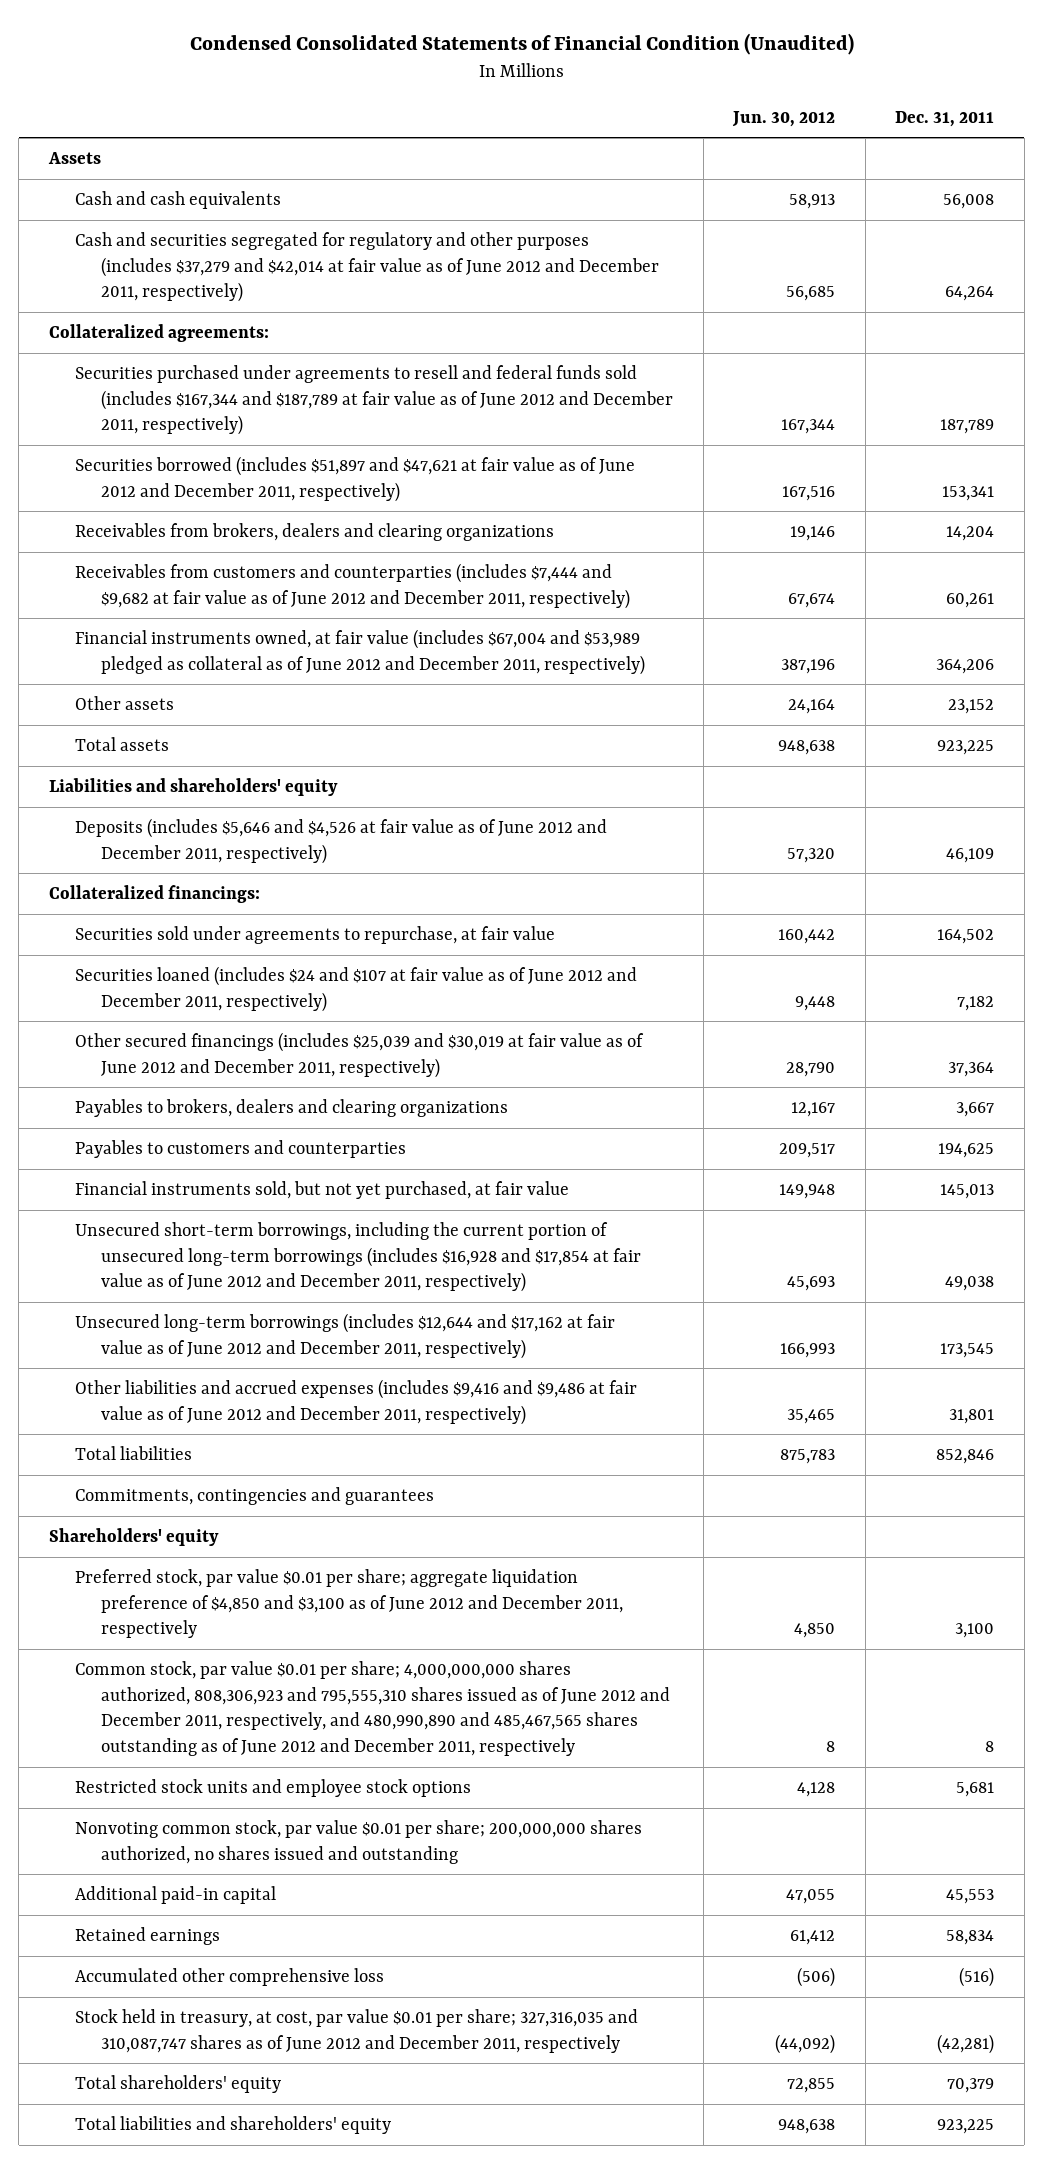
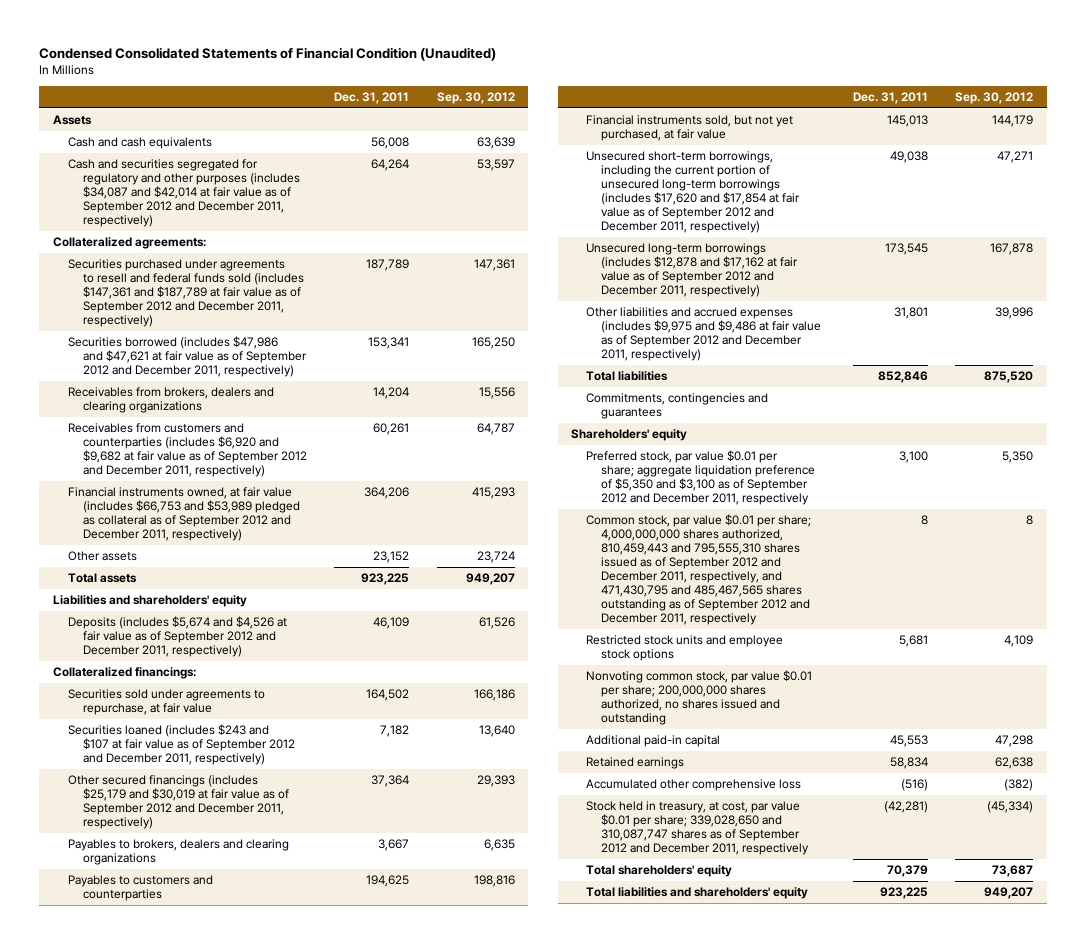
- | Jun. 30, 2012 | Dec. 31, 2011
+ | Dec. 31, 2011 | Sep. 30, 2012
- Cash and securities segregated for regulatory and other purposes (includes $37,279 and $42,014 at fair value as of June 2012 and December 2011, respectively) | 56,685 | 64,264
+ Cash and securities segregated for regulatory and other purposes (includes $34,087 and $42,014 at fair value as of September 2012 and December 2011, respectively) | 64,264 | 53,597
- Securities purchased under agreements to resell and federal funds sold (includes $167,344 and $187,789 at fair value as of June 2012 and December 2011, respectively) | 167,344 | 187,789
- Securities borrowed (includes $51,897 and $47,621 at fair value as of June 2012 and December 2011, respectively) | 167,516 | 153,341
+ Securities purchased under agreements to resell and federal funds sold (includes $147,361 and $187,789 at fair value as of September 2012 and December 2011, respectively) | 187,789 | 147,361
+ Securities borrowed (includes $47,986 and $47,621 at fair value as of September 2012 and December 2011, respectively) | 153,341 | 165,250
- Receivables from customers and counterparties (includes $7,444 and $9,682 at fair value as of June 2012 and December 2011, respectively) | 67,674 | 60,261
- Financial instruments owned, at fair value (includes $67,004 and $53,989 pledged as collateral as of June 2012 and December 2011, respectively) | 387,196 | 364,206
+ Receivables from customers and counterparties (includes $6,920 and $9,682 at fair value as of September 2012 and December 2011, respectively) | 60,261 | 64,787
+ Financial instruments owned, at fair value (includes $66,753 and $53,989 pledged as collateral as of September 2012 and December 2011, respectively) | 364,206 | 415,293
- Deposits (includes $5,646 and $4,526 at fair value as of June 2012 and December 2011, respectively) | 57,320 | 46,109
+ Deposits (includes $5,674 and $4,526 at fair value as of September 2012 and December 2011, respectively) | 46,109 | 61,526
- Securities loaned (includes $24 and $107 at fair value as of June 2012 and December 2011, respectively) | 9,448 | 7,182
- Other secured financings (includes $25,039 and $30,019 at fair value as of June 2012 and December 2011, respectively) | 28,790 | 37,364
+ Securities loaned (includes $243 and $107 at fair value as of September 2012 and December 2011, respectively) | 7,182 | 13,640
+ Other secured financings (includes $25,179 and $30,019 at fair value as of September 2012 and December 2011, respectively) | 37,364 | 29,393
- Unsecured short-term borrowings, including the current portion of unsecured long-term borrowings (includes $16,928 and $17,854 at fair value as of June 2012 and December 2011, respectively) | 45,693 | 49,038
- Unsecured long-term borrowings (includes $12,644 and $17,162 at fair value as of June 2012 and December 2011, respectively) | 166,993 | 173,545
- Other liabilities and accrued expenses (includes $9,416 and $9,486 at fair value as of June 2012 and December 2011, respectively) | 35,465 | 31,801
+ Unsecured short-term borrowings, including the current portion of unsecured long-term borrowings (includes $17,620 and $17,854 at fair value as of September 2012 and December 2011, respectively) | 49,038 | 47,271
+ Unsecured long-term borrowings (includes $12,878 and $17,162 at fair value as of September 2012 and December 2011, respectively) | 173,545 | 167,878
+ Other liabilities and accrued expenses (includes $9,975 and $9,486 at fair value as of September 2012 and December 2011, respectively) | 31,801 | 39,996
- Preferred stock, par value $0.01 per share; aggregate liquidation preference of $4,850 and $3,100 as of June 2012 and December 2011, respectively | 4,850 | 3,100
- Common stock, par value $0.01 per share; 4,000,000,000 shares authorized, 808,306,923 and 795,555,310 shares issued as of June 2012 and December 2011, respectively, and 480,990,890 and 485,467,565 shares outstanding as of June 2012 and December 2011, respectively | 8 | 8
+ Preferred stock, par value $0.01 per share; aggregate liquidation preference of $5,350 and $3,100 as of September 2012 and December 2011, respectively | 3,100 | 5,350
+ Common stock, par value $0.01 per share; 4,000,000,000 shares authorized, 810,459,443 and 795,555,310 shares issued as of September 2012 and December 2011, respectively, and 471,430,795 and 485,467,565 shares outstanding as of September 2012 and December 2011, respectively | 8 | 8
- Stock held in treasury, at cost, par value $0.01 per share; 327,316,035 and 310,087,747 shares as of June 2012 and December 2011, respectively | (44,092) | (42,281)
+ Stock held in treasury, at cost, par value $0.01 per share; 339,028,650 and 310,087,747 shares as of September 2012 and December 2011, respectively | (42,281) | (45,334)

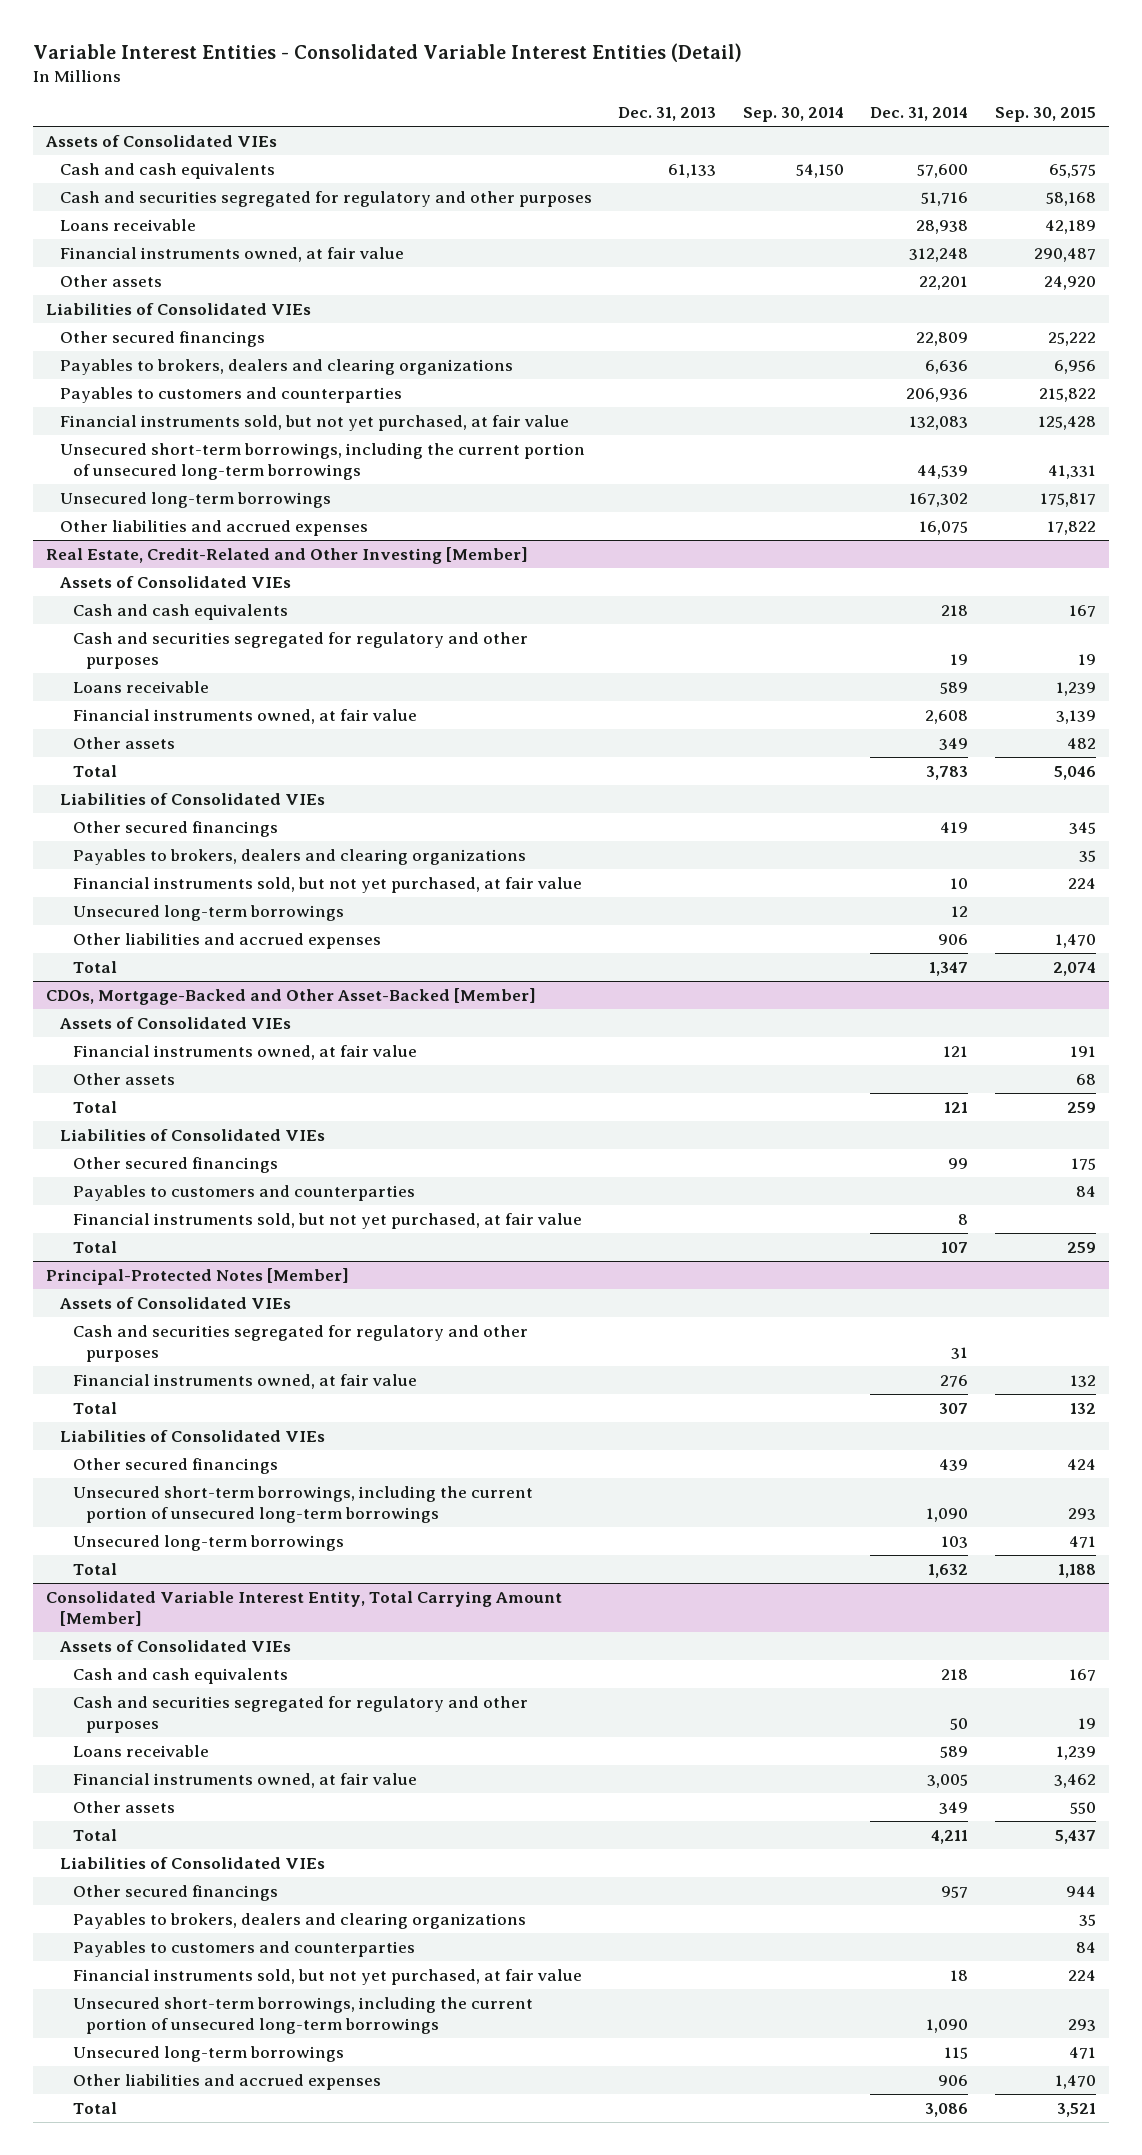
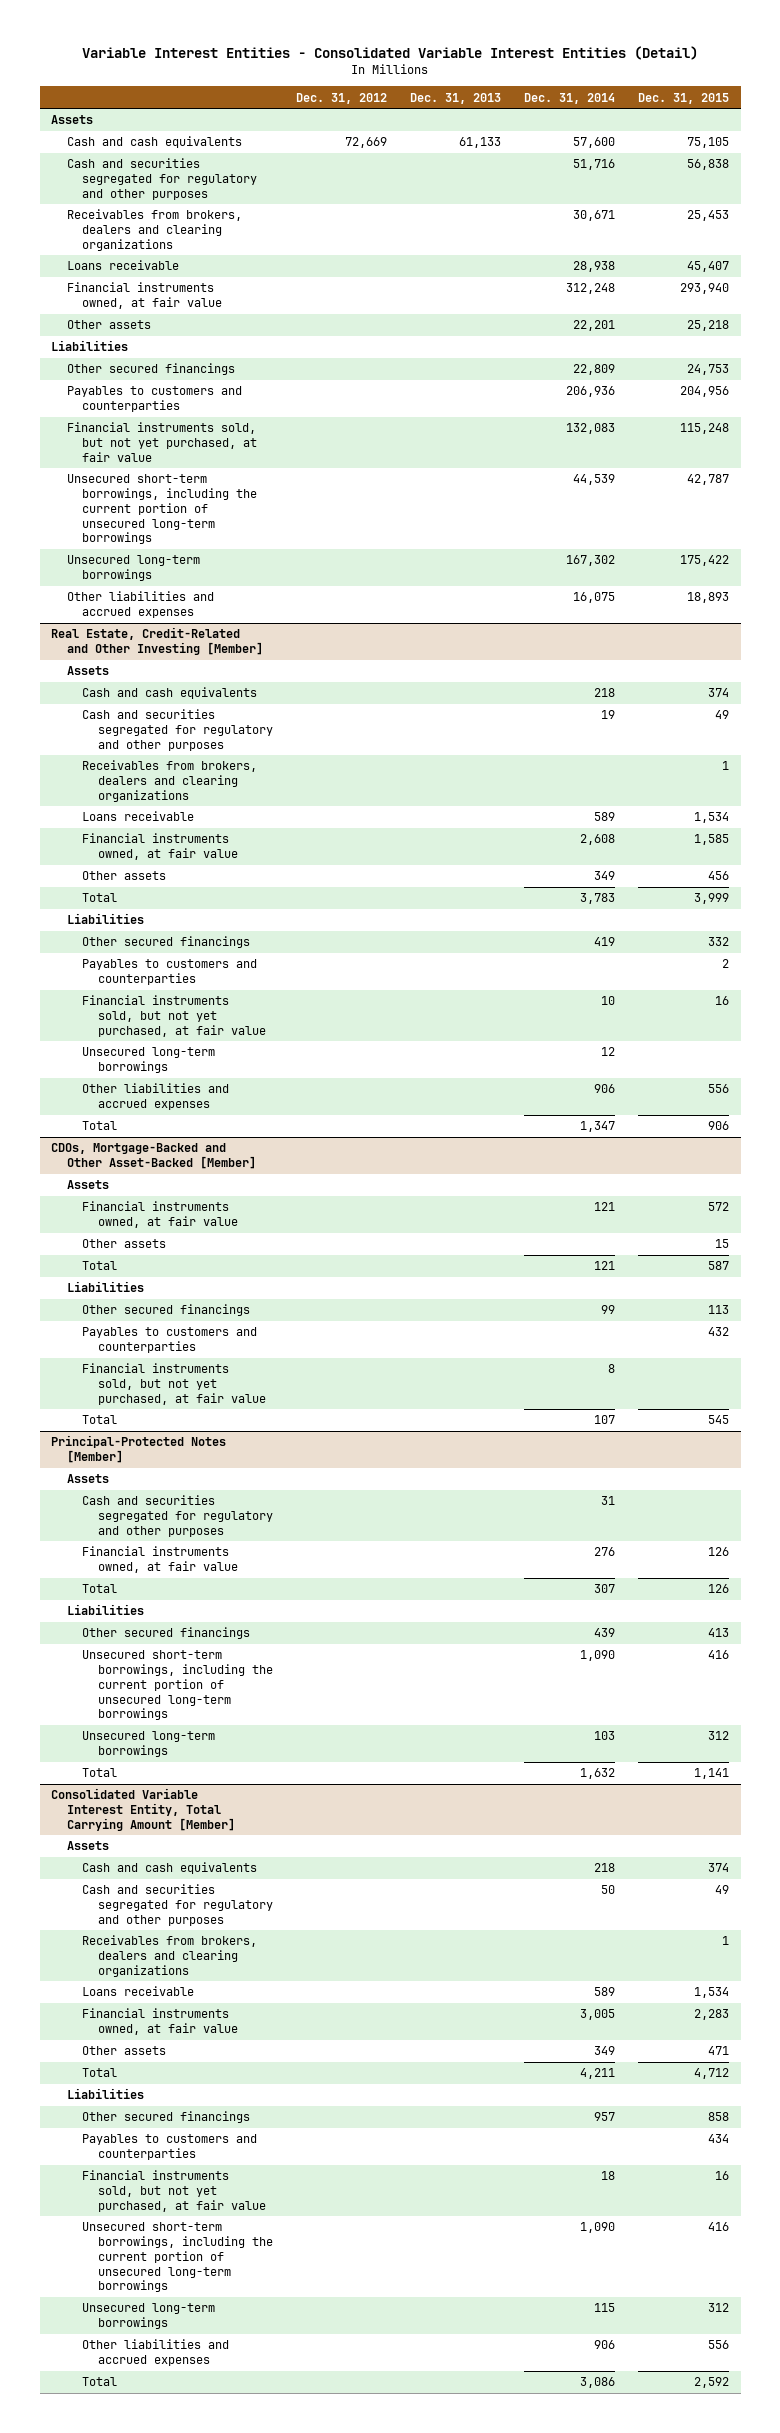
- | Dec. 31, 2013 | Sep. 30, 2014 | Dec. 31, 2014 | Sep. 30, 2015
+ | Dec. 31, 2012 | Dec. 31, 2013 | Dec. 31, 2014 | Dec. 31, 2015
- Assets of Consolidated VIEs
+ Assets
+ Receivables from brokers, dealers and clearing organizations | | | 30,671 | 25,453
- Liabilities of Consolidated VIEs
+ Liabilities
- Payables to brokers, dealers and clearing organizations | | | 6,636 | 6,956
@ Real Estate, Credit-Related and Other Investing [Member]
- Assets of Consolidated VIEs
+ Assets
+ Receivables from brokers, dealers and clearing organizations | | | | 1
- Liabilities of Consolidated VIEs
+ Liabilities
- Payables to brokers, dealers and clearing organizations | | | | 35
+ Payables to customers and counterparties | | | | 2
@ CDOs, Mortgage-Backed and Other Asset-Backed [Member]
- Assets of Consolidated VIEs
+ Assets
- Liabilities of Consolidated VIEs
+ Liabilities
@ Principal-Protected Notes [Member]
- Assets of Consolidated VIEs
+ Assets
- Liabilities of Consolidated VIEs
+ Liabilities
@ Consolidated Variable Interest Entity, Total Carrying Amount [Member]
- Assets of Consolidated VIEs
+ Assets
+ Receivables from brokers, dealers and clearing organizations | | | | 1
- Liabilities of Consolidated VIEs
+ Liabilities
- Payables to brokers, dealers and clearing organizations | | | | 35

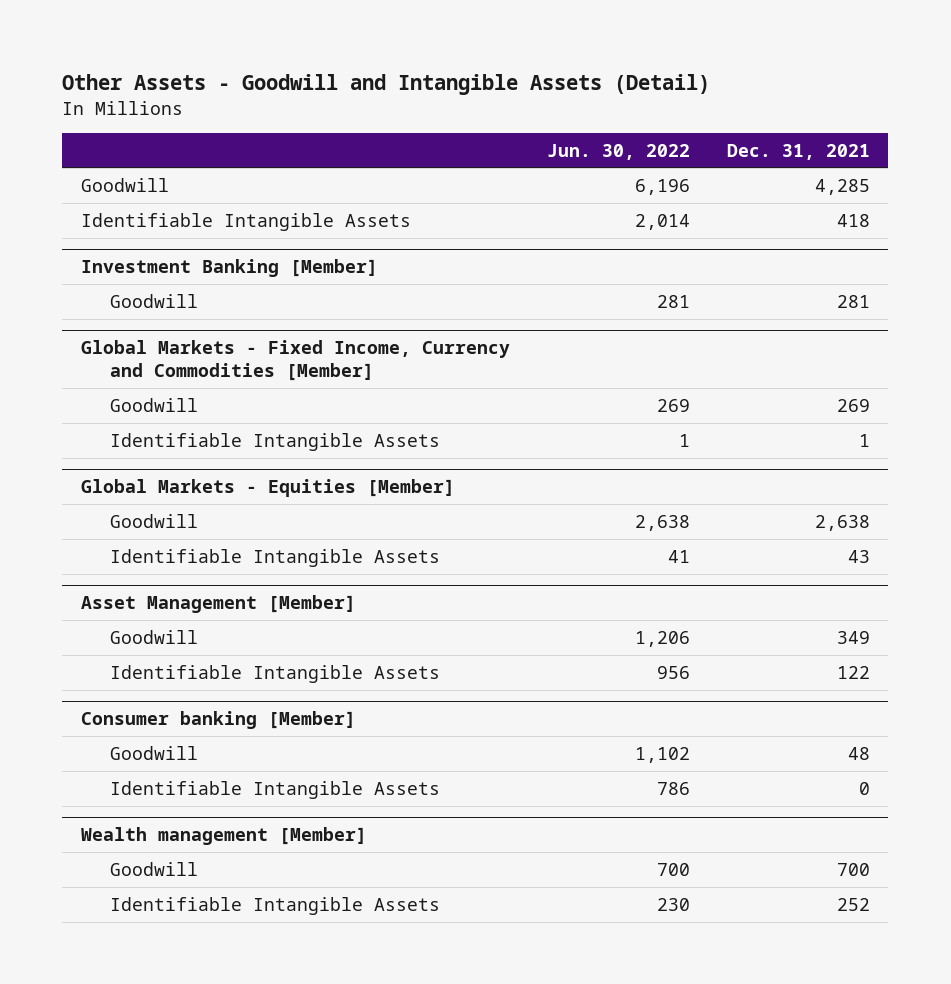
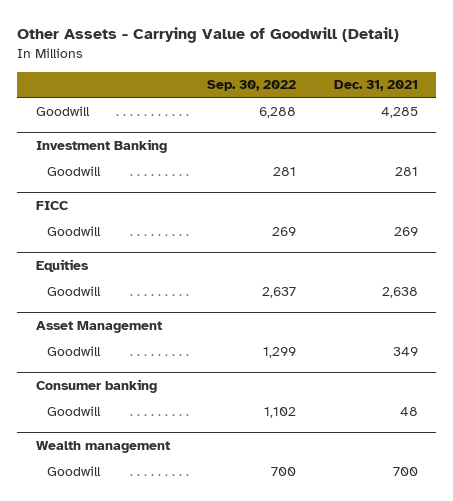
- Other Assets - Goodwill and Intangible Assets (Detail)
+ Other Assets - Carrying Value of Goodwill (Detail)
- | Jun. 30, 2022 | Dec. 31, 2021
+ | Sep. 30, 2022 | Dec. 31, 2021
- Identifiable Intangible Assets | 2,014 | 418
- Investment Banking [Member]
+ Investment Banking
- Global Markets - Fixed Income, Currency and Commodities [Member]
+ FICC
- Identifiable Intangible Assets | 1 | 1
- Global Markets - Equities [Member]
+ Equities
- Identifiable Intangible Assets | 41 | 43
- Asset Management [Member]
+ Asset Management
- Identifiable Intangible Assets | 956 | 122
- Consumer banking [Member]
+ Consumer banking
- Identifiable Intangible Assets | 786 | 0
- Wealth management [Member]
+ Wealth management
- Identifiable Intangible Assets | 230 | 252

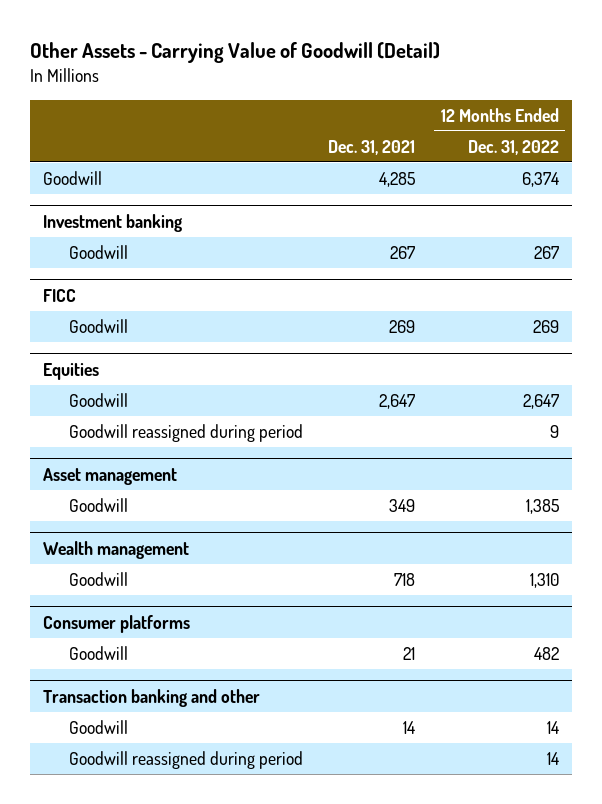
- | Sep. 30, 2022 | Dec. 31, 2021
+ | Dec. 31, 2021 | 12 Months Ended Dec. 31, 2022
- Investment Banking
- Goodwill | 281 | 281
+ Investment banking
+ Goodwill | 267 | 267
@ Equities
- Goodwill | 2,637 | 2,638
- Asset Management
@ Equities
+ Goodwill | 2,647 | 2,647
+ Goodwill reassigned during period | | 9
+ Asset management
- Consumer banking
- Goodwill | 1,102 | 48
@ Wealth management
- Goodwill | 700 | 700
+ Goodwill | 718 | 1,310
+ Consumer platforms
+ Goodwill | 21 | 482
+ Transaction banking and other
+ Goodwill | 14 | 14
+ Goodwill reassigned during period | | 14

